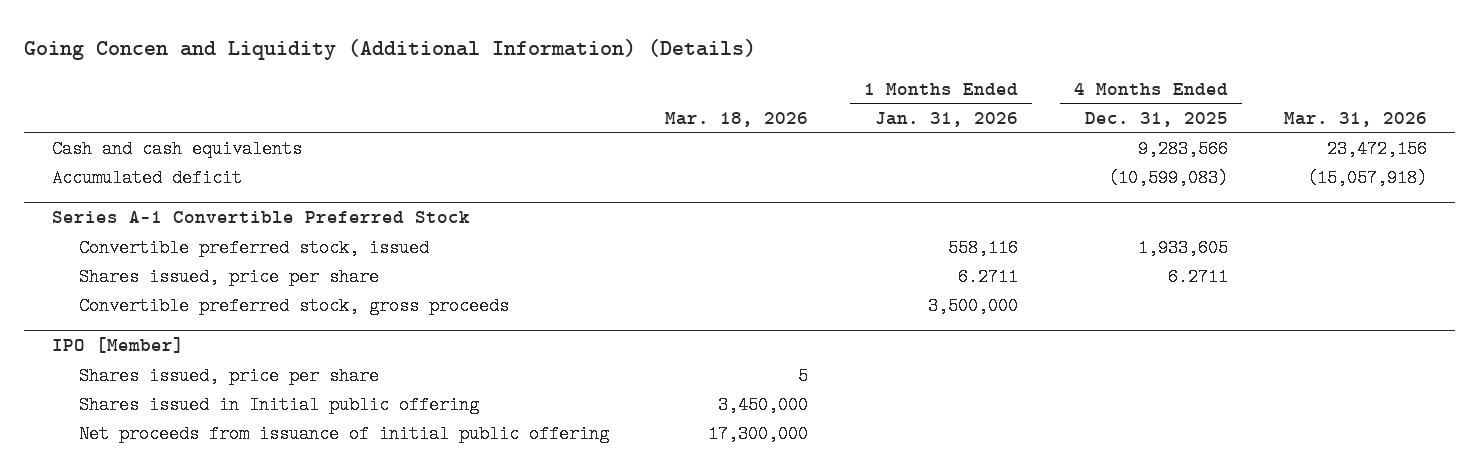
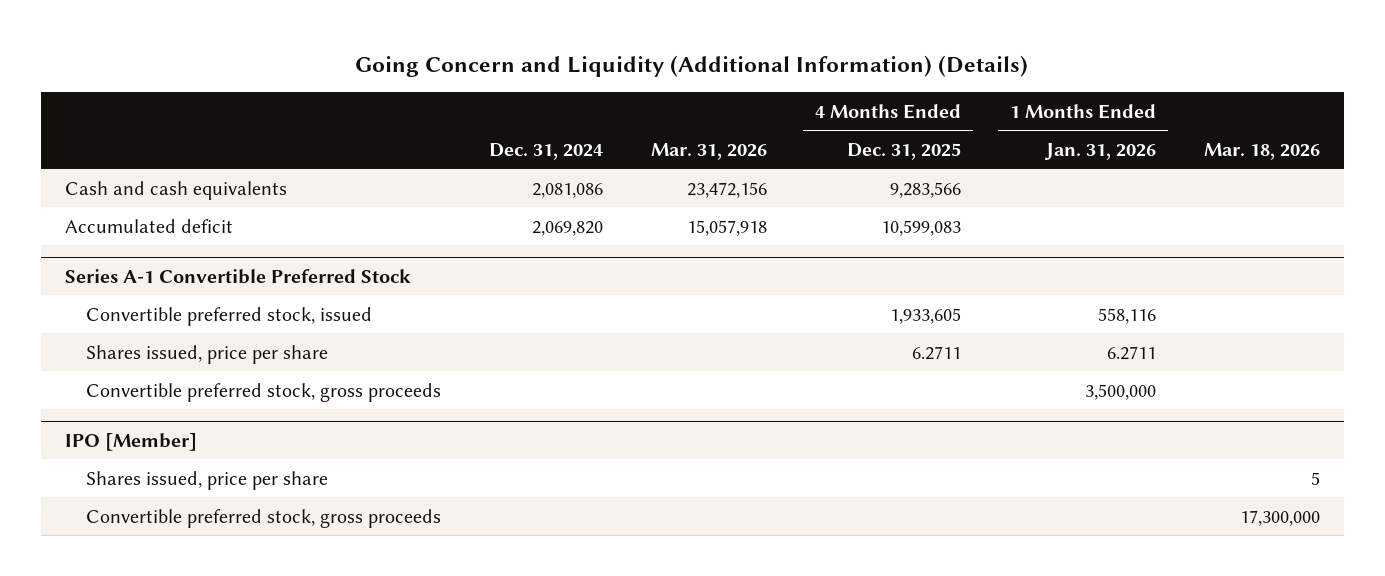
- Going Concen and Liquidity (Additional Information) (Details)
+ Going Concern and Liquidity (Additional Information) (Details)
- | Mar. 18, 2026 | 1 Months Ended Jan. 31, 2026 | 4 Months Ended Dec. 31, 2025 | Mar. 31, 2026
+ | Dec. 31, 2024 | Mar. 31, 2026 | 4 Months Ended Dec. 31, 2025 | 1 Months Ended Jan. 31, 2026 | Mar. 18, 2026
- Accumulated deficit | | | (10,599,083) | (15,057,918)
+ Accumulated deficit | 2,069,820 | 15,057,918 | 10,599,083 | |
@ IPO [Member]
- Shares issued in Initial public offering | 3,450,000 | | |
- Net proceeds from issuance of initial public offering | 17,300,000 | | |
+ Convertible preferred stock, gross proceeds | | | | | 17,300,000

